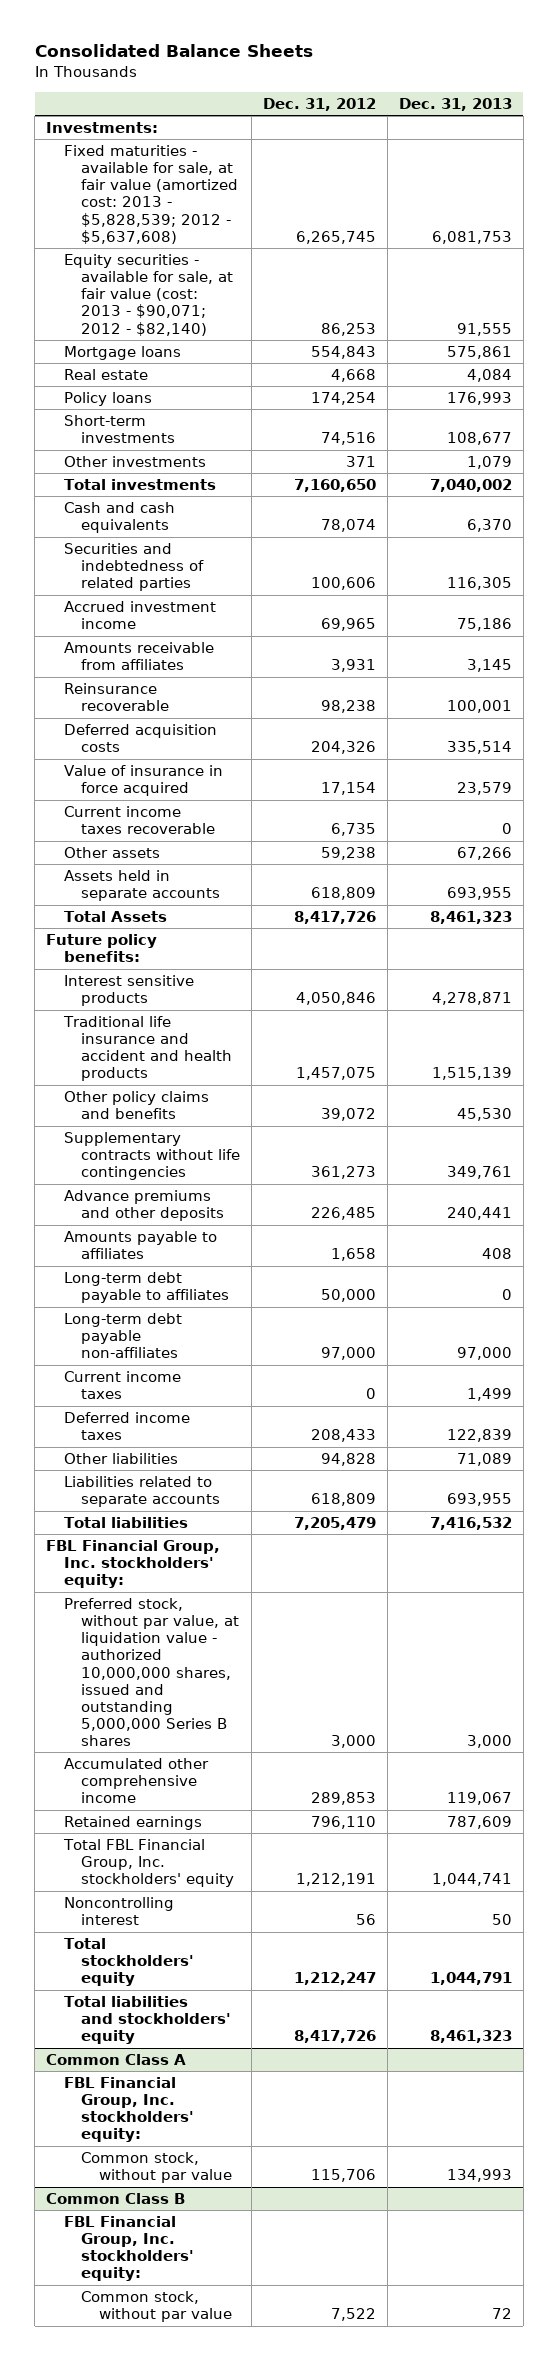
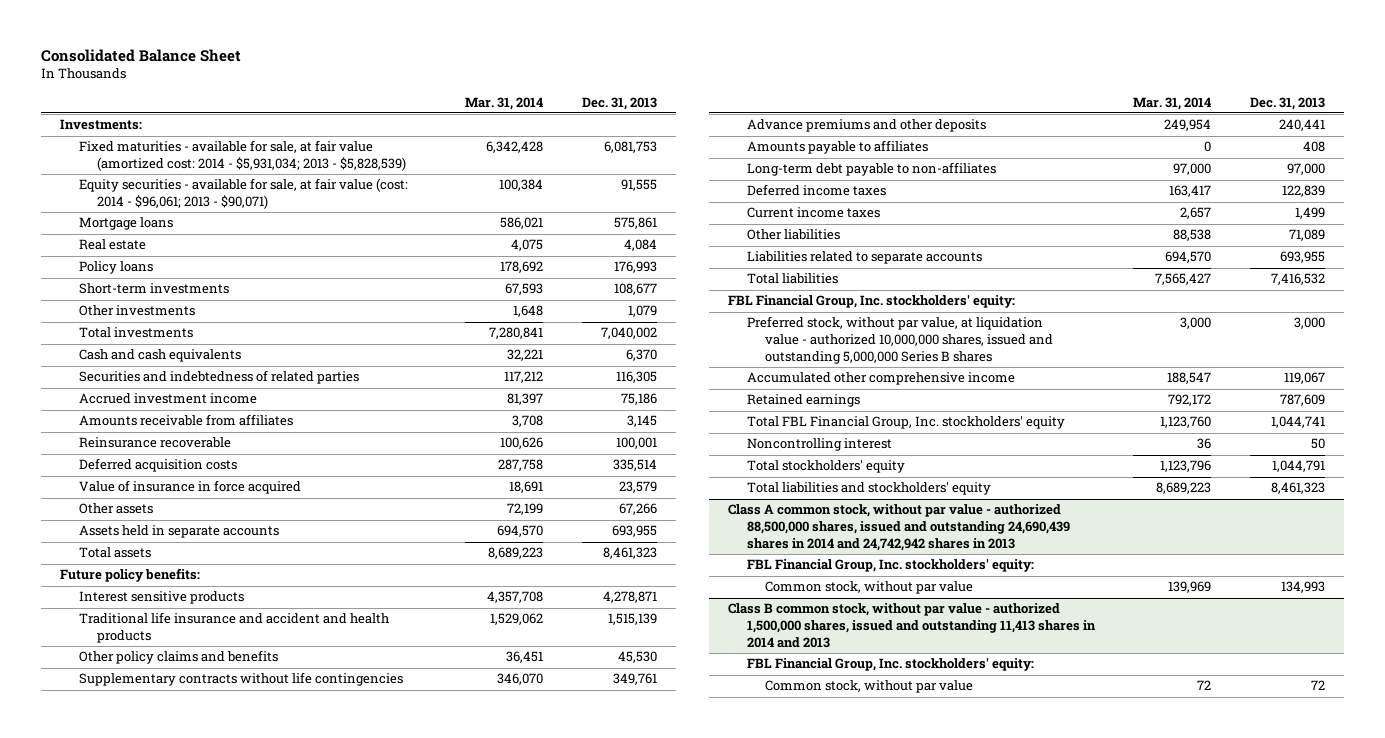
- Consolidated Balance Sheets
+ Consolidated Balance Sheet
- | Dec. 31, 2012 | Dec. 31, 2013
+ | Mar. 31, 2014 | Dec. 31, 2013
- Fixed maturities - available for sale, at fair value (amortized cost: 2013 - $5,828,539; 2012 - $5,637,608) | 6,265,745 | 6,081,753
- Equity securities - available for sale, at fair value (cost: 2013 - $90,071; 2012 - $82,140) | 86,253 | 91,555
+ Fixed maturities - available for sale, at fair value (amortized cost: 2014 - $5,931,034; 2013 - $5,828,539) | 6,342,428 | 6,081,753
+ Equity securities - available for sale, at fair value (cost: 2014 - $96,061; 2013 - $90,071) | 100,384 | 91,555
- Current income taxes recoverable | 6,735 | 0
- Total Assets | 8,417,726 | 8,461,323
+ Total assets | 8,689,223 | 8,461,323
- Long-term debt payable to affiliates | 50,000 | 0
- Long-term debt payable non-affiliates | 97,000 | 97,000
+ Long-term debt payable to non-affiliates | 97,000 | 97,000
moved down: Current income taxes | 2,657 | 1,499
- Common Class A
+ Class A common stock, without par value - authorized 88,500,000 shares, issued and outstanding 24,690,439 shares in 2014 and 24,742,942 shares in 2013
- Common Class B
+ Class B common stock, without par value - authorized 1,500,000 shares, issued and outstanding 11,413 shares in 2014 and 2013

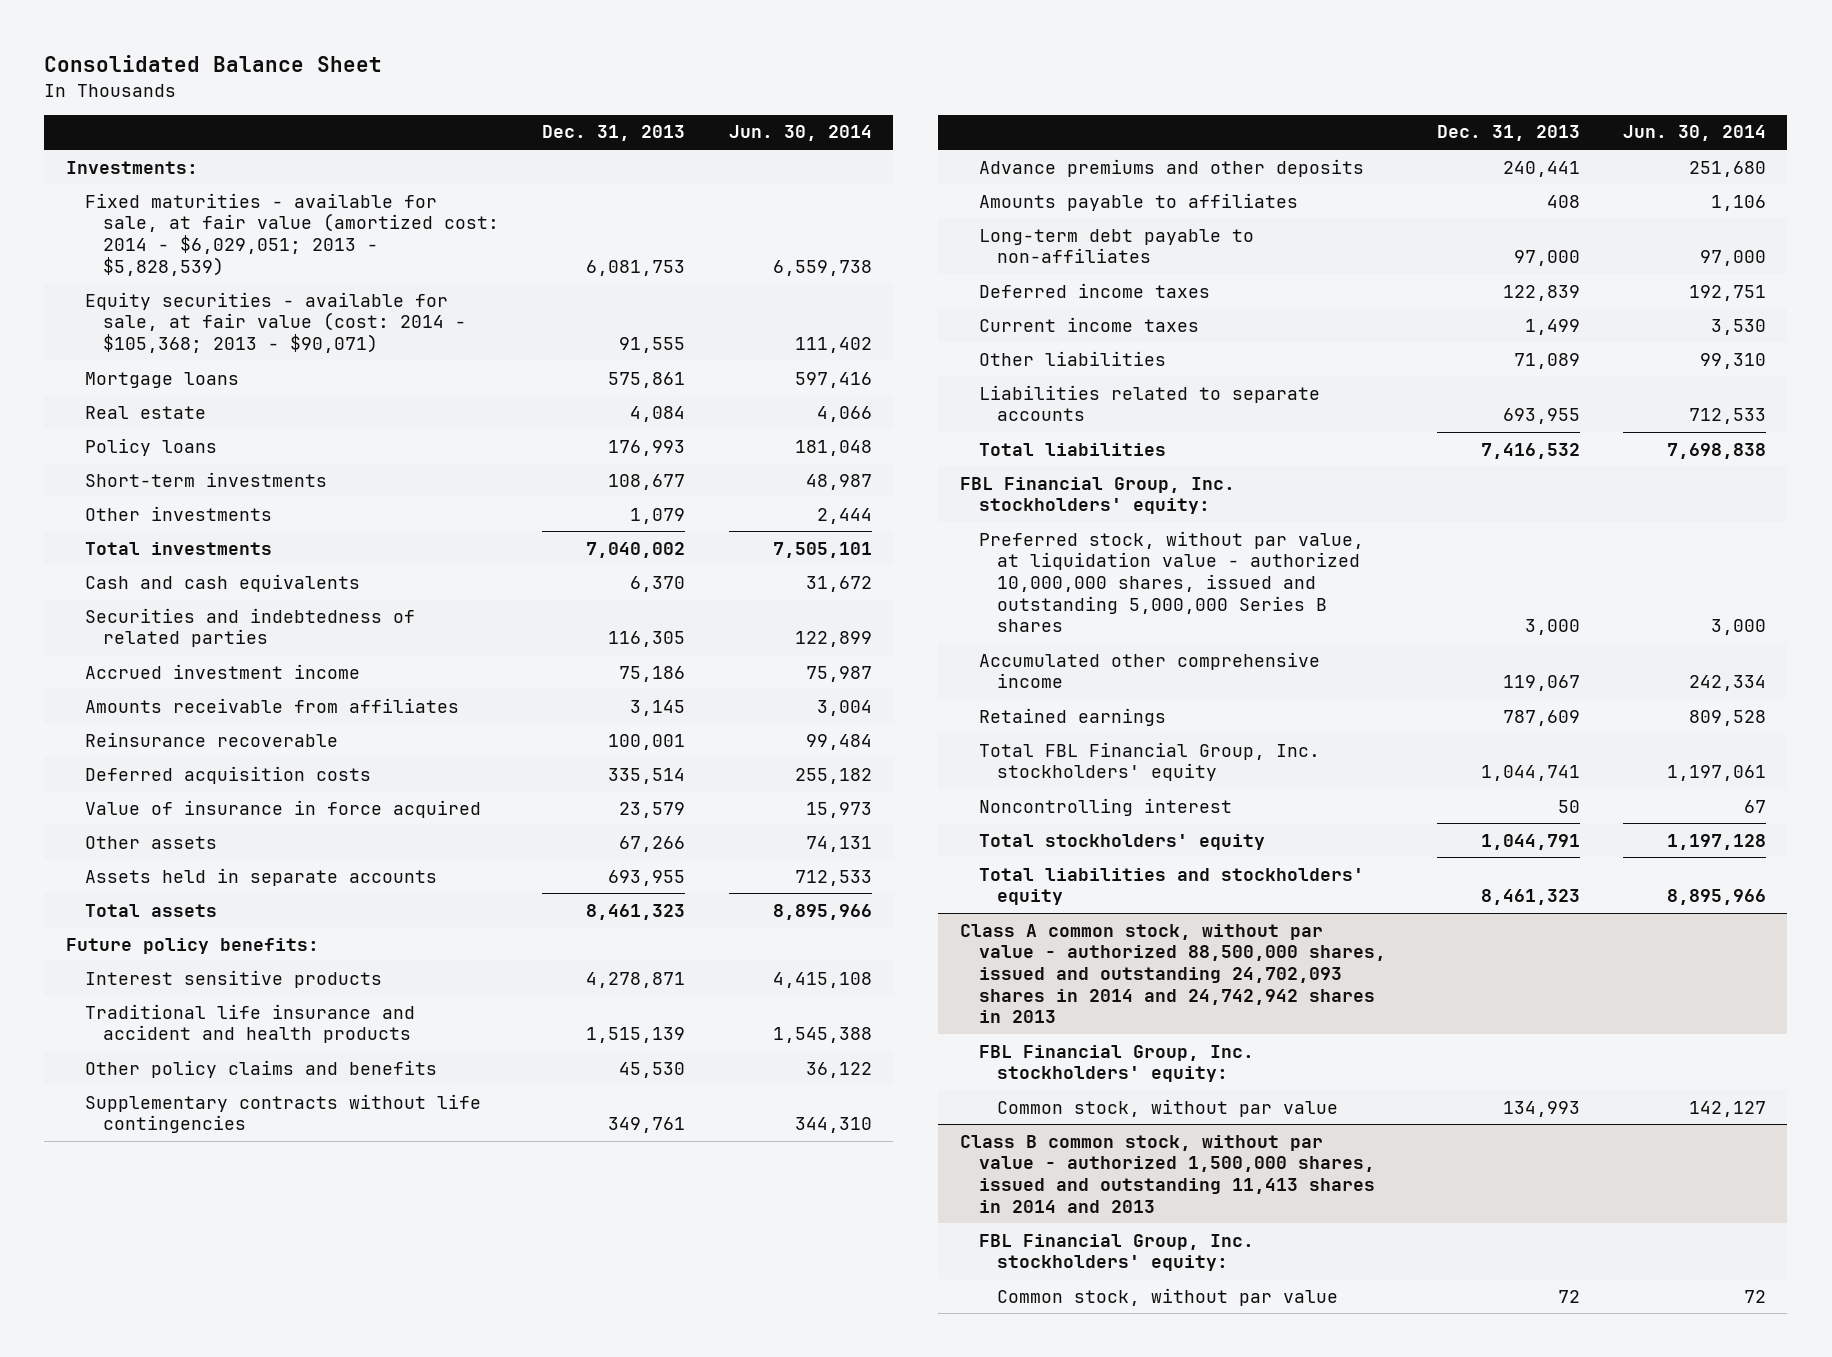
- | Mar. 31, 2014 | Dec. 31, 2013
+ | Dec. 31, 2013 | Jun. 30, 2014
- Fixed maturities - available for sale, at fair value (amortized cost: 2014 - $5,931,034; 2013 - $5,828,539) | 6,342,428 | 6,081,753
- Equity securities - available for sale, at fair value (cost: 2014 - $96,061; 2013 - $90,071) | 100,384 | 91,555
+ Fixed maturities - available for sale, at fair value (amortized cost: 2014 - $6,029,051; 2013 - $5,828,539) | 6,081,753 | 6,559,738
+ Equity securities - available for sale, at fair value (cost: 2014 - $105,368; 2013 - $90,071) | 91,555 | 111,402
- Class A common stock, without par value - authorized 88,500,000 shares, issued and outstanding 24,690,439 shares in 2014 and 24,742,942 shares in 2013
+ Class A common stock, without par value - authorized 88,500,000 shares, issued and outstanding 24,702,093 shares in 2014 and 24,742,942 shares in 2013

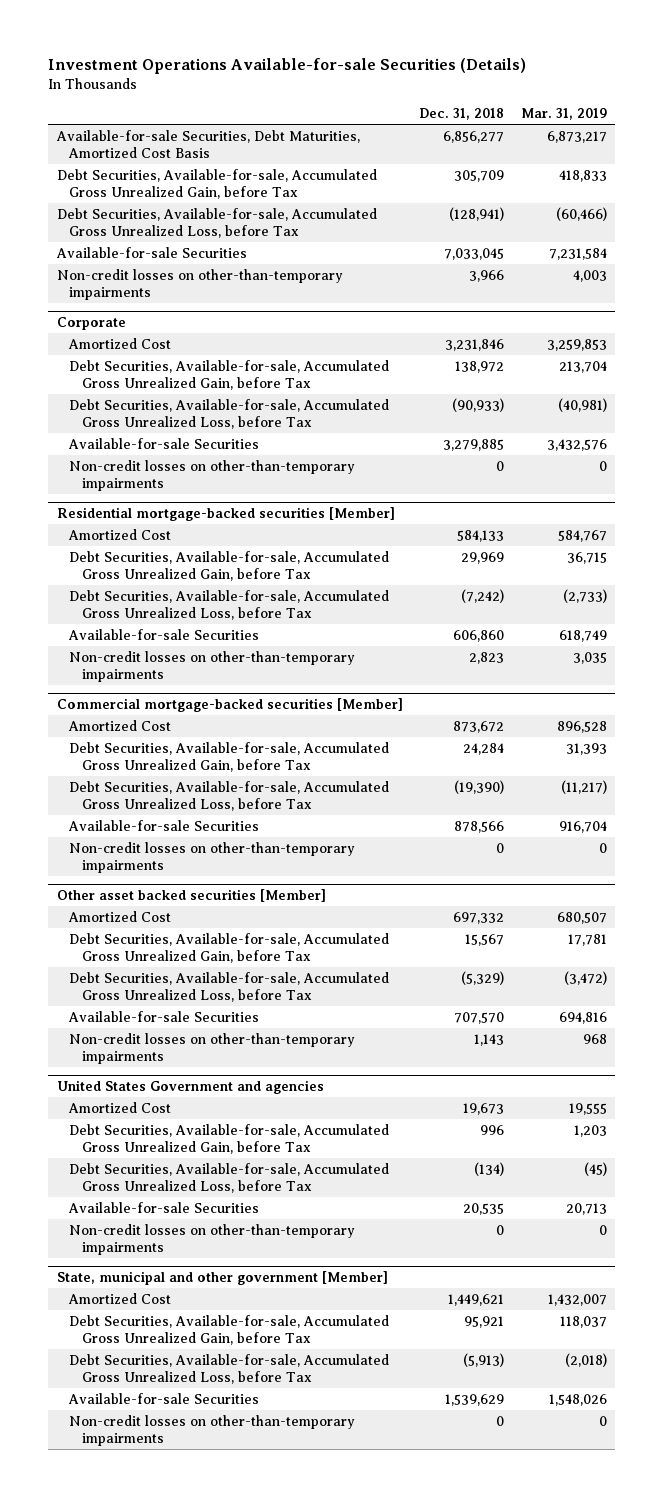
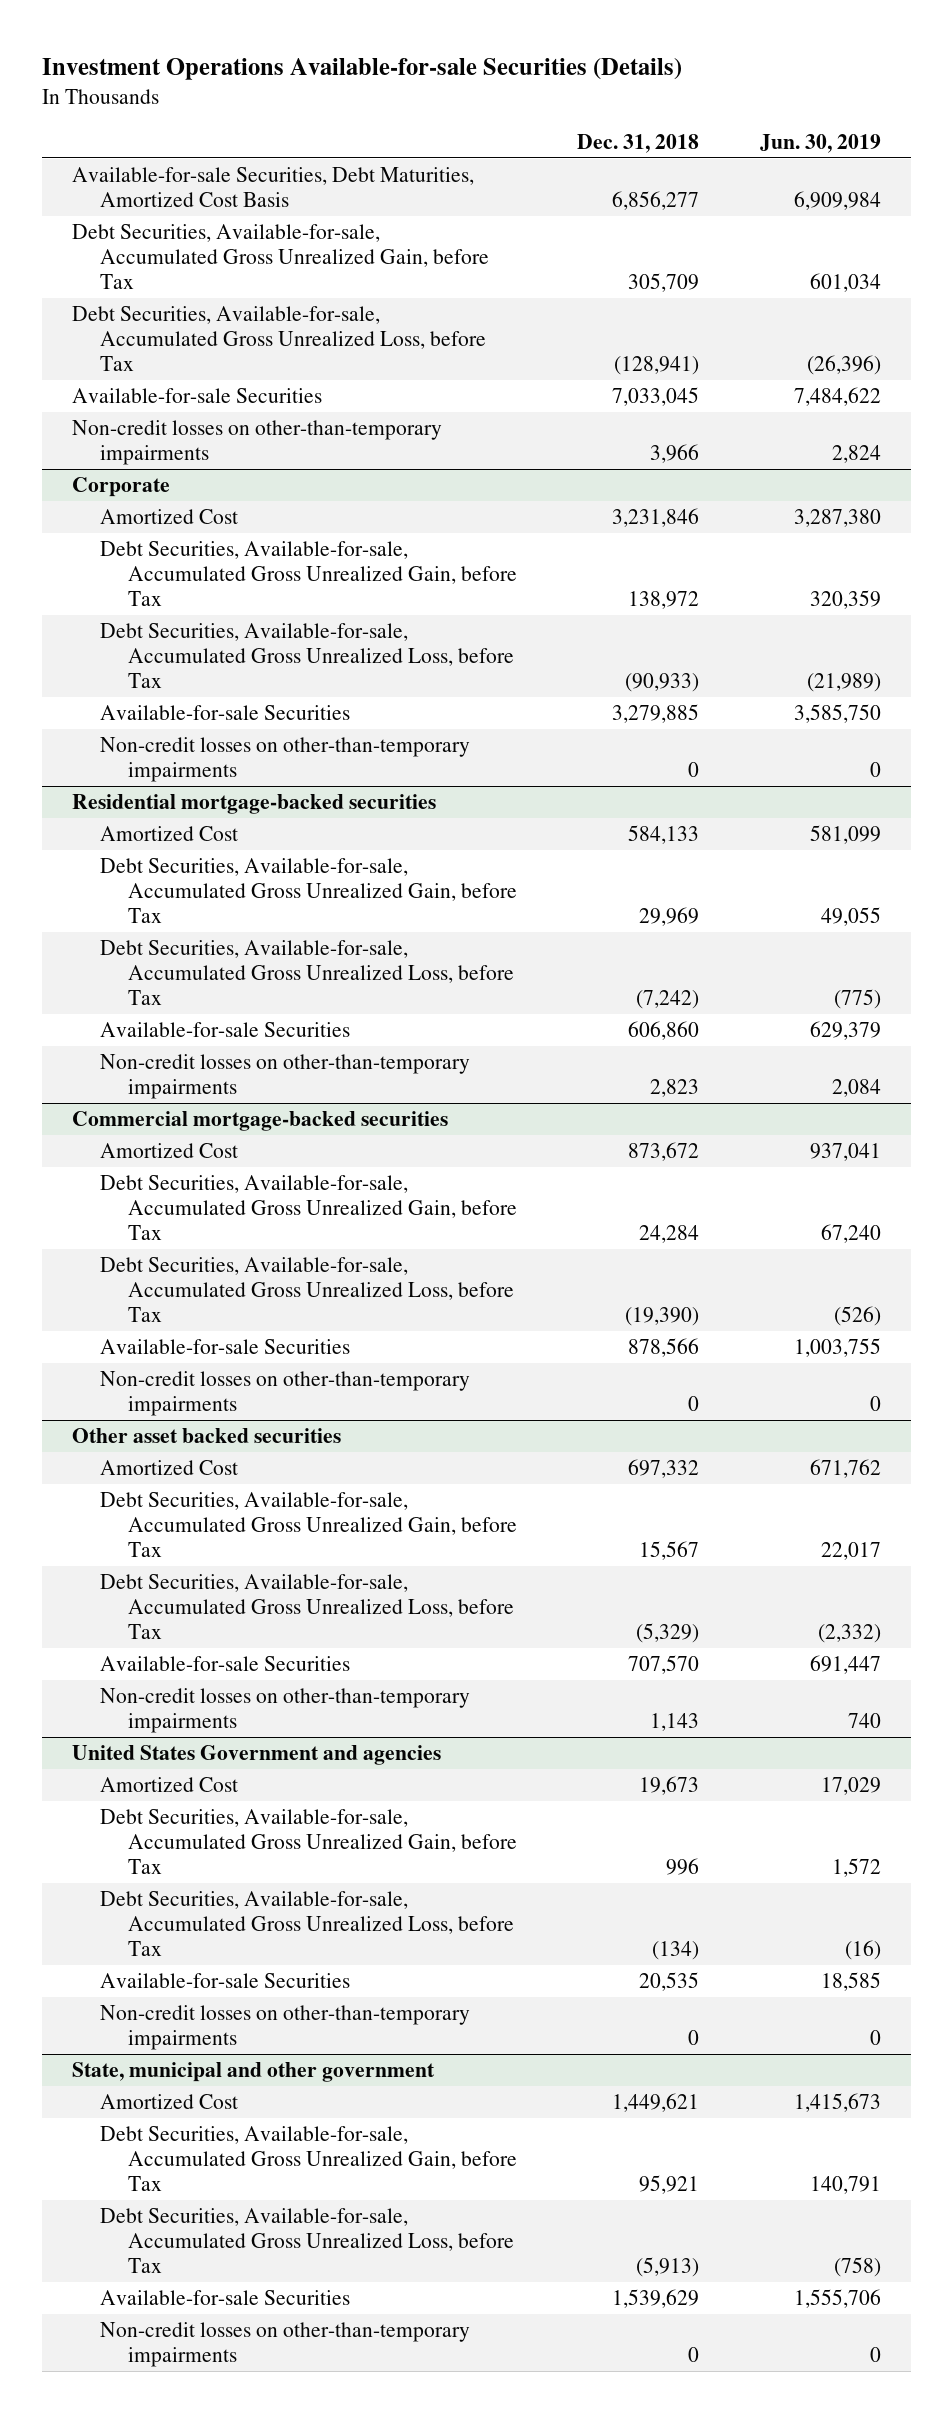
- | Dec. 31, 2018 | Mar. 31, 2019
+ | Dec. 31, 2018 | Jun. 30, 2019
- Residential mortgage-backed securities [Member]
+ Residential mortgage-backed securities
- Commercial mortgage-backed securities [Member]
+ Commercial mortgage-backed securities
- Other asset backed securities [Member]
+ Other asset backed securities
- State, municipal and other government [Member]
+ State, municipal and other government

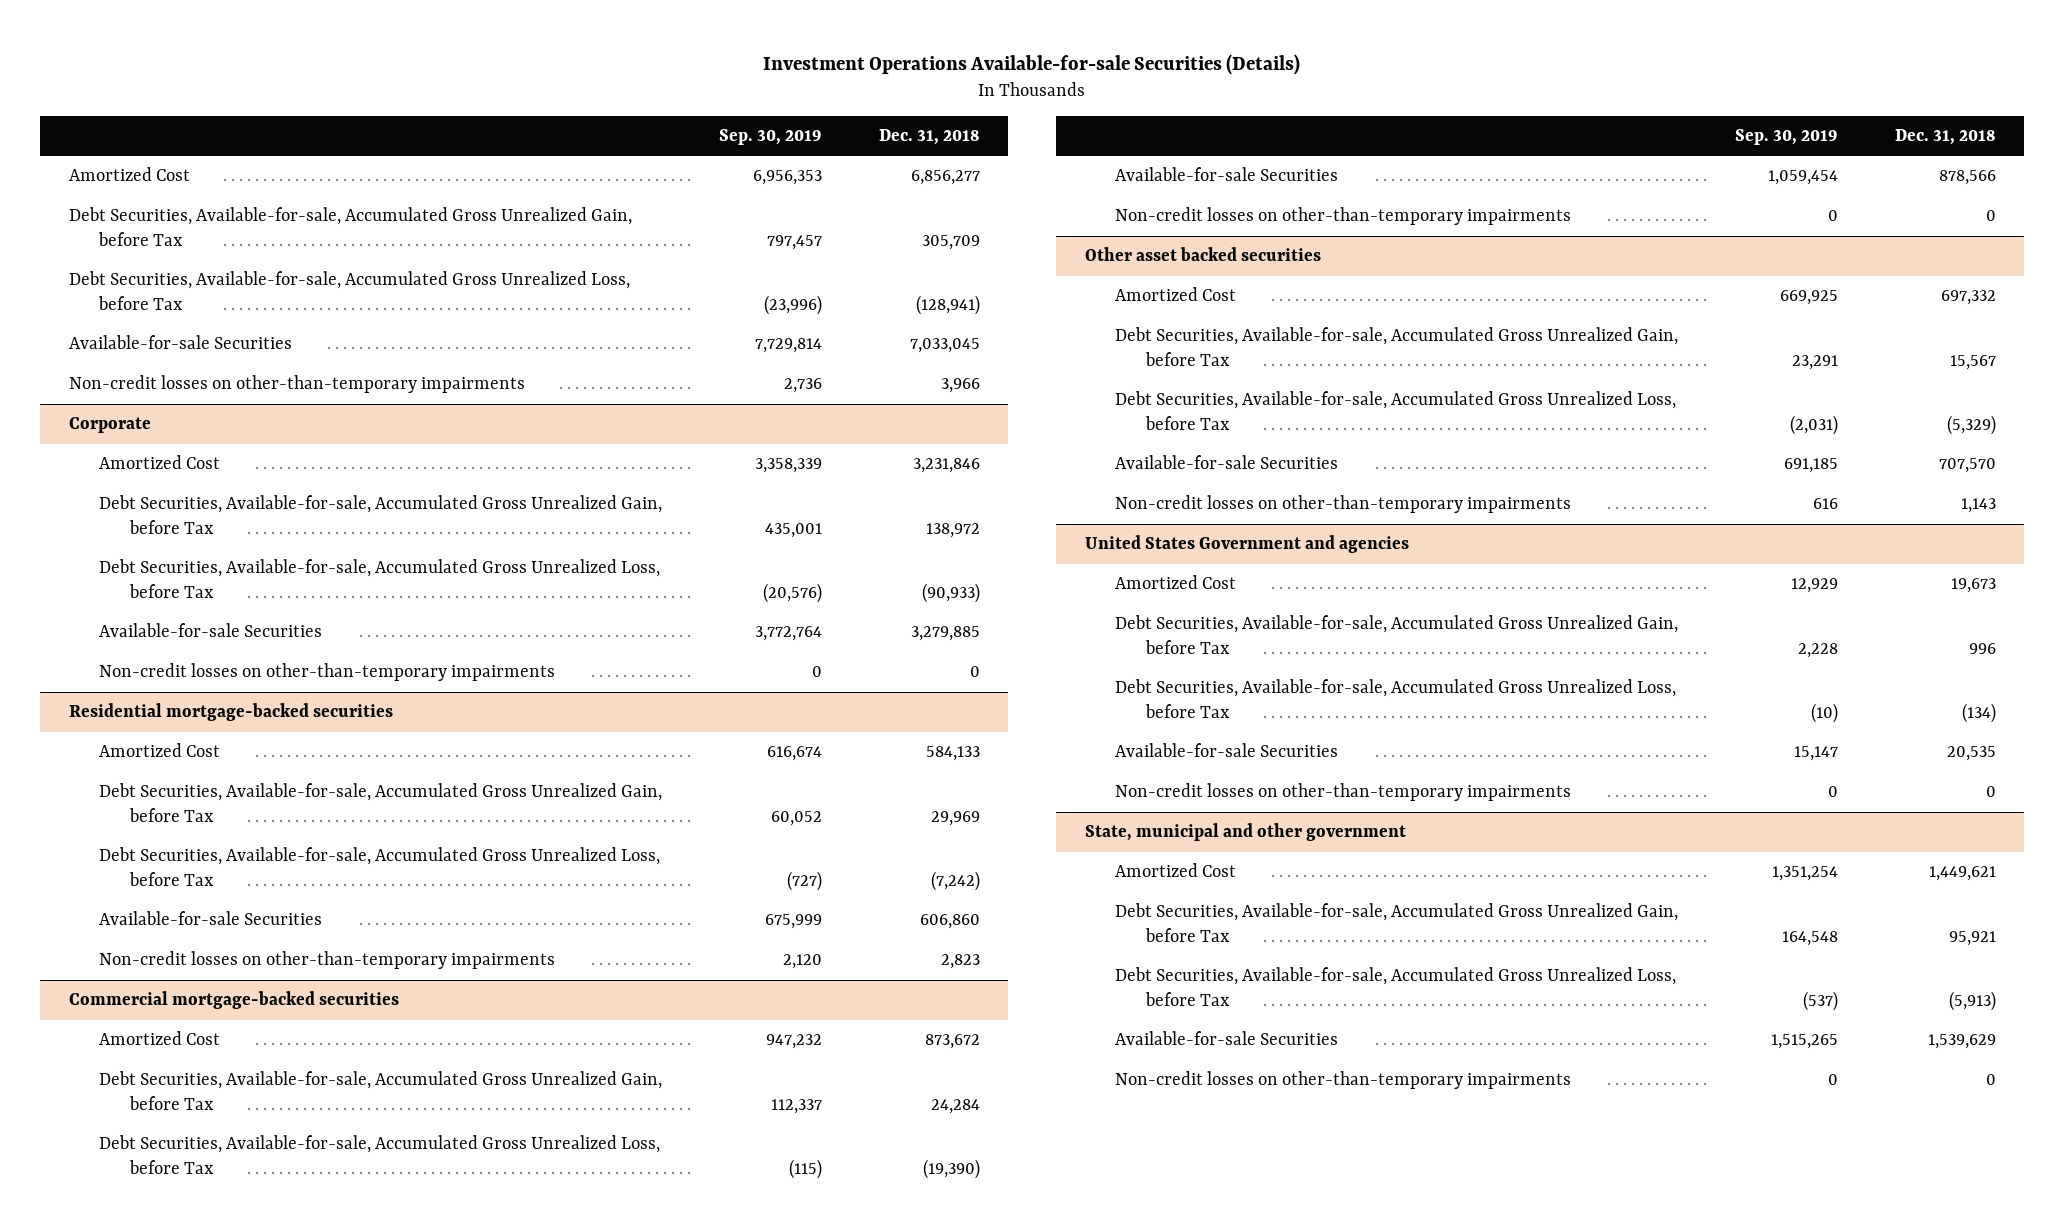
- | Dec. 31, 2018 | Jun. 30, 2019
+ | Sep. 30, 2019 | Dec. 31, 2018
- Available-for-sale Securities, Debt Maturities, Amortized Cost Basis | 6,856,277 | 6,909,984
+ Amortized Cost | 6,956,353 | 6,856,277

